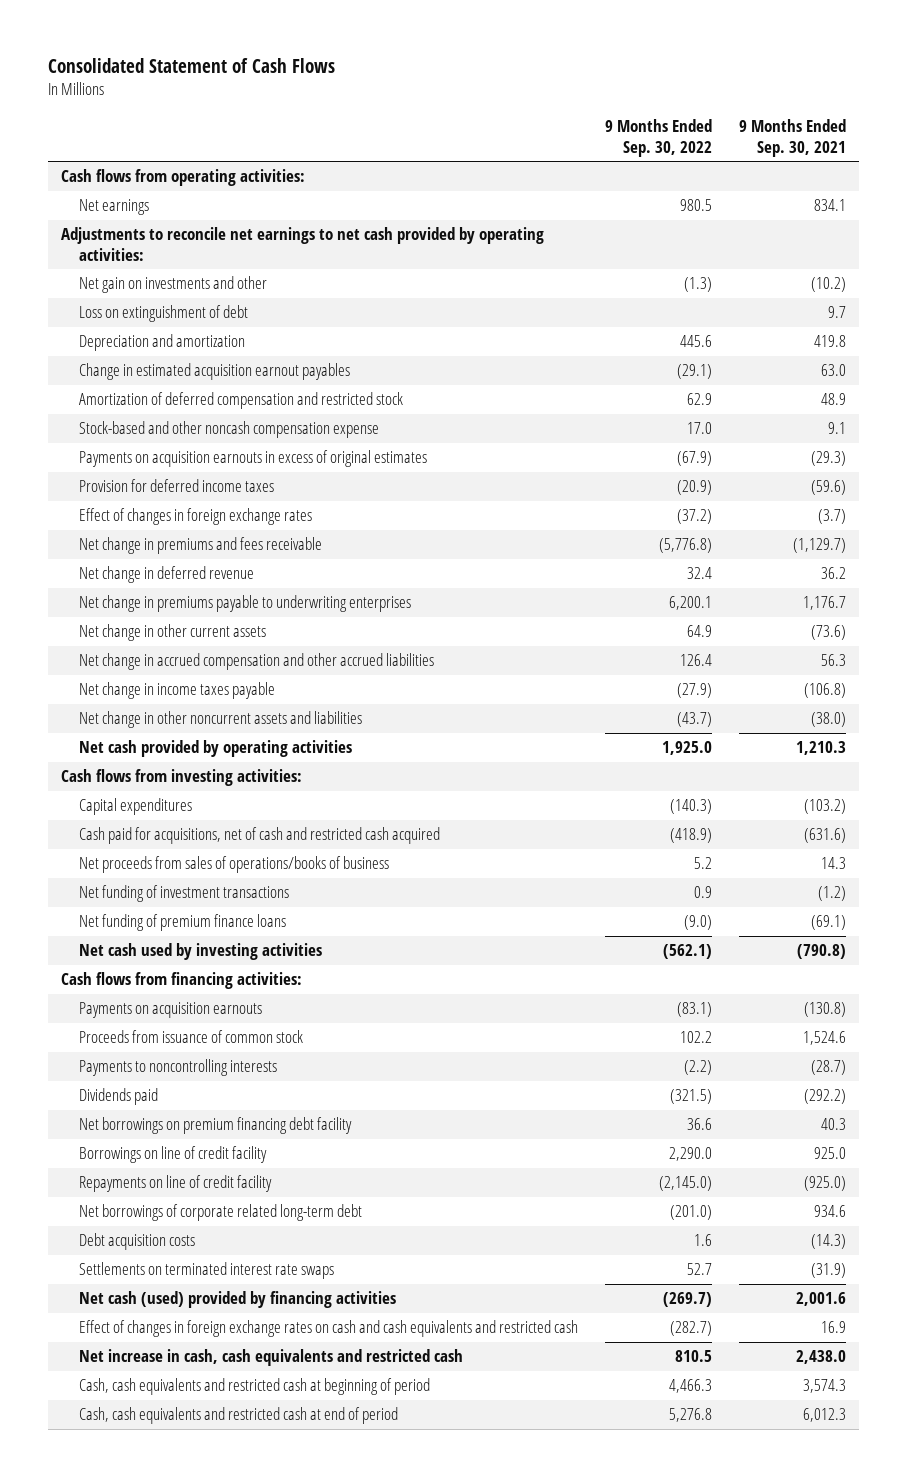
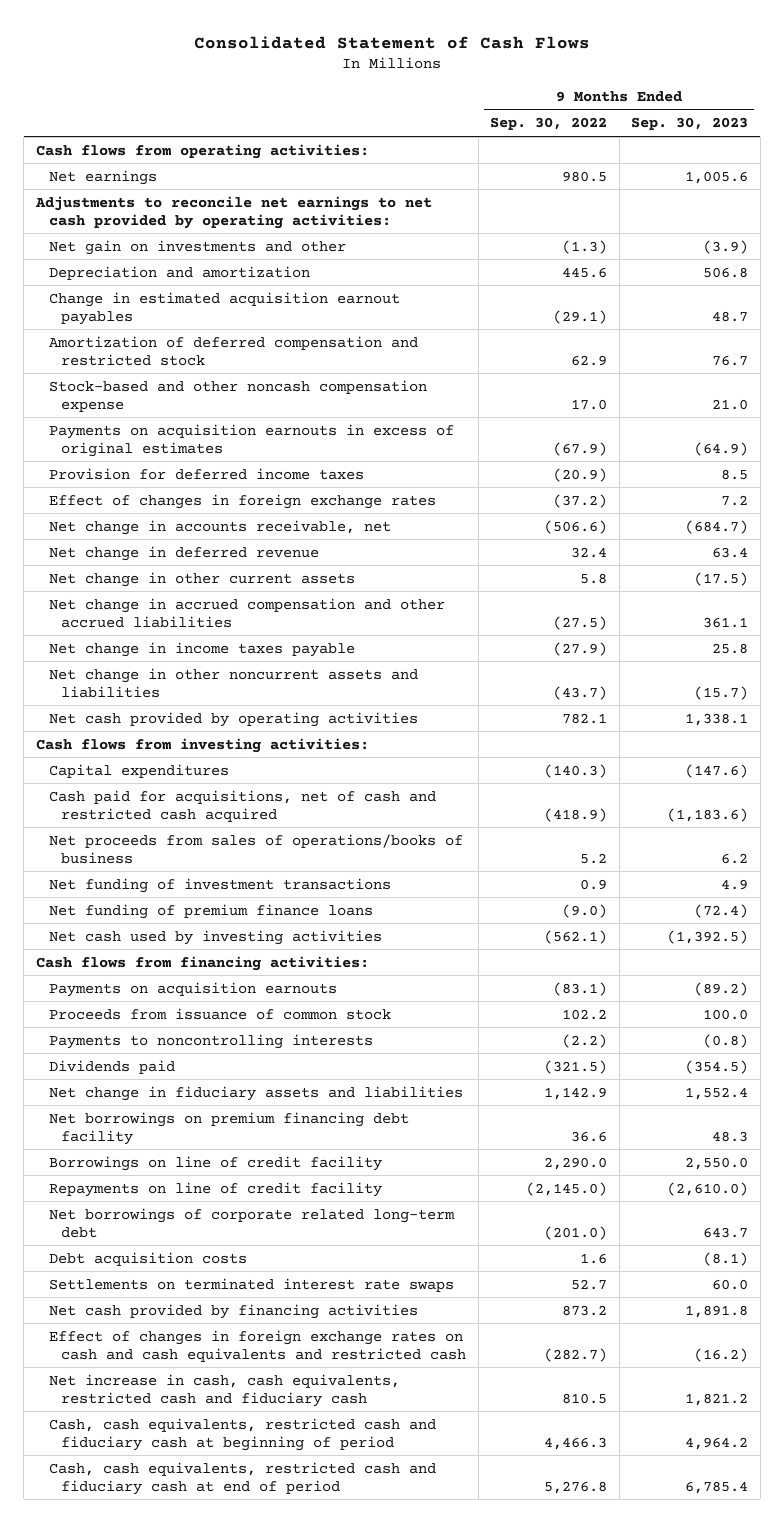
- | 9 Months Ended Sep. 30, 2022 | 9 Months Ended Sep. 30, 2021
+ | 9 Months Ended Sep. 30, 2022 | 9 Months Ended Sep. 30, 2023
- Loss on extinguishment of debt | | 9.7
- Net change in premiums and fees receivable | (5,776.8) | (1,129.7)
+ Net change in accounts receivable, net | (506.6) | (684.7)
- Net change in premiums payable to underwriting enterprises | 6,200.1 | 1,176.7
- Net change in other current assets | 64.9 | (73.6)
- Net change in accrued compensation and other accrued liabilities | 126.4 | 56.3
+ Net change in other current assets | 5.8 | (17.5)
+ Net change in accrued compensation and other accrued liabilities | (27.5) | 361.1
- Net cash provided by operating activities | 1,925.0 | 1,210.3
+ Net cash provided by operating activities | 782.1 | 1,338.1
+ Net change in fiduciary assets and liabilities | 1,142.9 | 1,552.4
- Net cash (used) provided by financing activities | (269.7) | 2,001.6
+ Net cash provided by financing activities | 873.2 | 1,891.8
- Net increase in cash, cash equivalents and restricted cash | 810.5 | 2,438.0
- Cash, cash equivalents and restricted cash at beginning of period | 4,466.3 | 3,574.3
- Cash, cash equivalents and restricted cash at end of period | 5,276.8 | 6,012.3
+ Net increase in cash, cash equivalents, restricted cash and fiduciary cash | 810.5 | 1,821.2
+ Cash, cash equivalents, restricted cash and fiduciary cash at beginning of period | 4,466.3 | 4,964.2
+ Cash, cash equivalents, restricted cash and fiduciary cash at end of period | 5,276.8 | 6,785.4

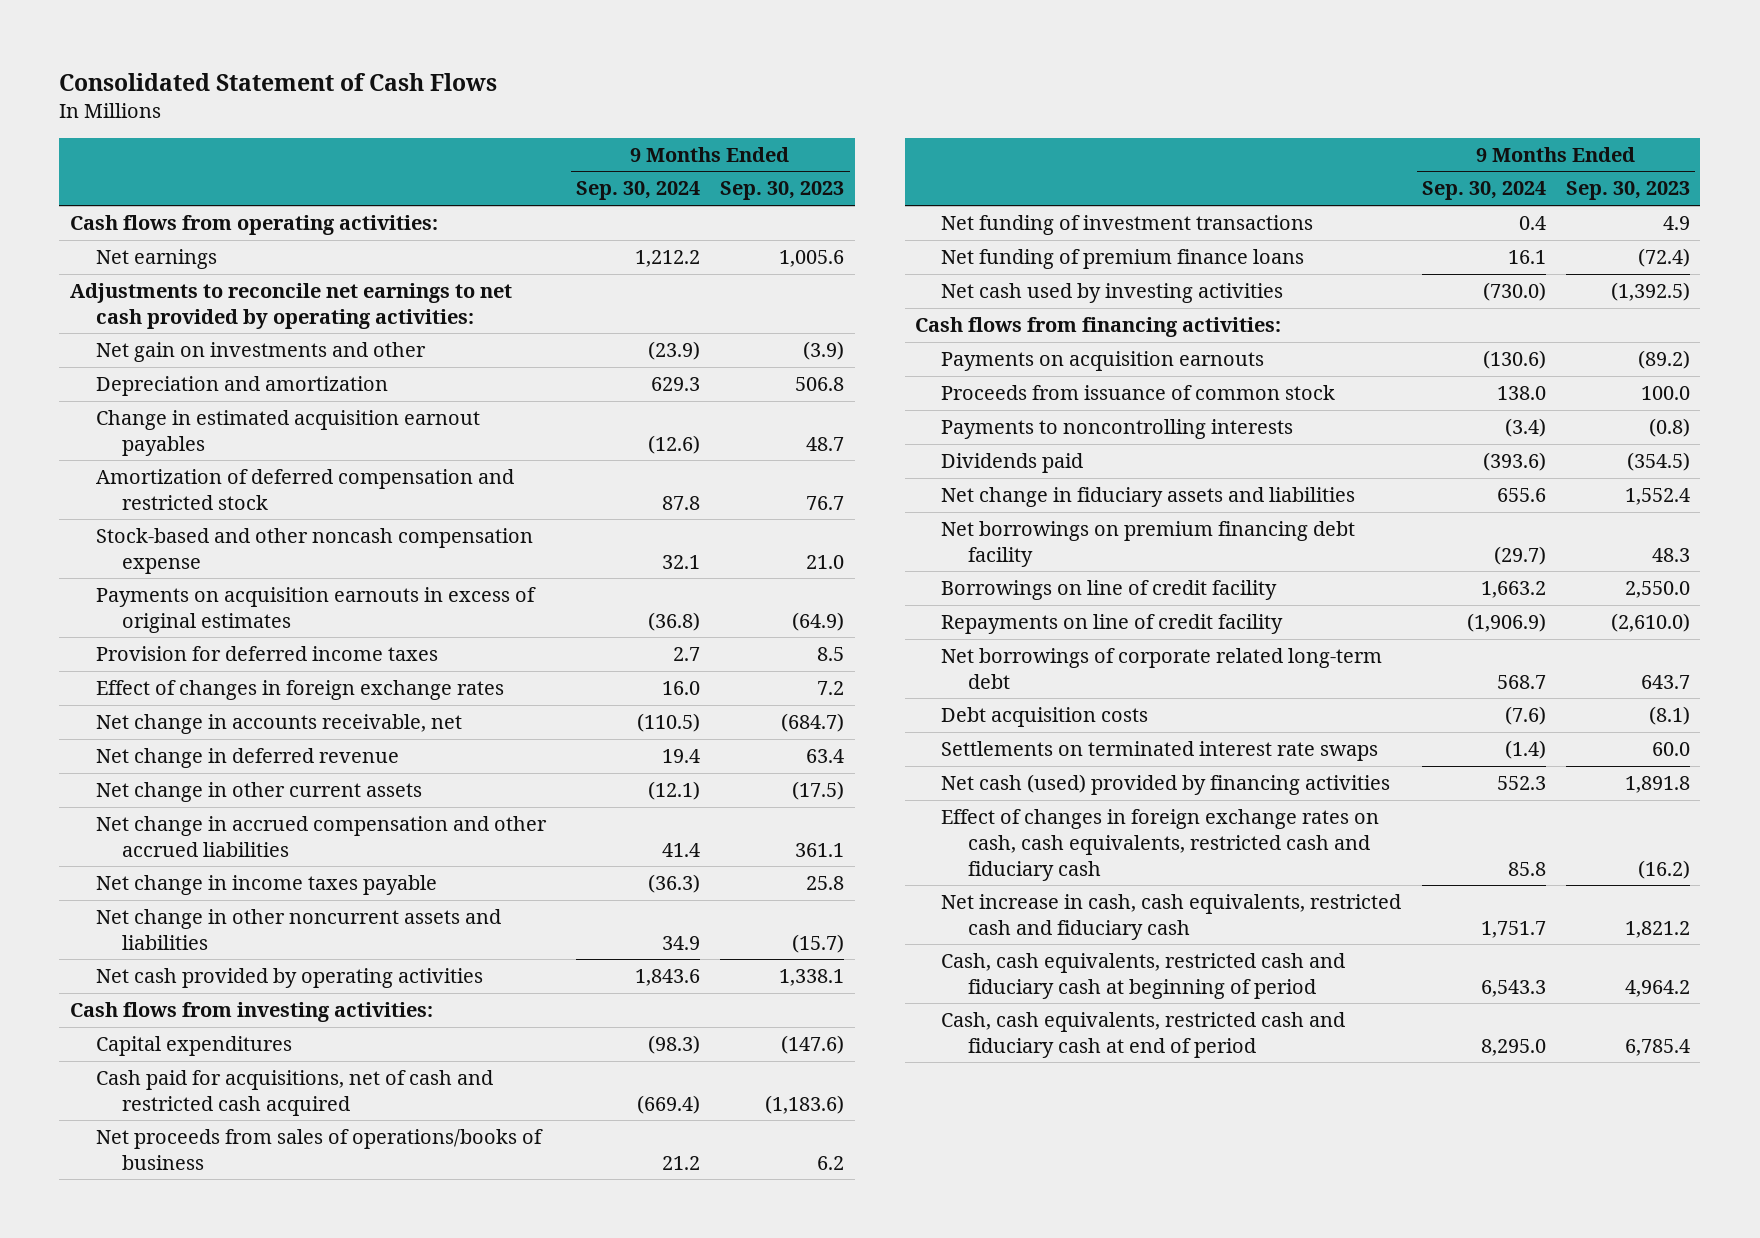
- | 9 Months Ended Sep. 30, 2022 | 9 Months Ended Sep. 30, 2023
+ | 9 Months Ended Sep. 30, 2024 | 9 Months Ended Sep. 30, 2023
- Net cash provided by financing activities | 873.2 | 1,891.8
- Effect of changes in foreign exchange rates on cash and cash equivalents and restricted cash | (282.7) | (16.2)
+ Net cash (used) provided by financing activities | 552.3 | 1,891.8
+ Effect of changes in foreign exchange rates on cash, cash equivalents, restricted cash and fiduciary cash | 85.8 | (16.2)

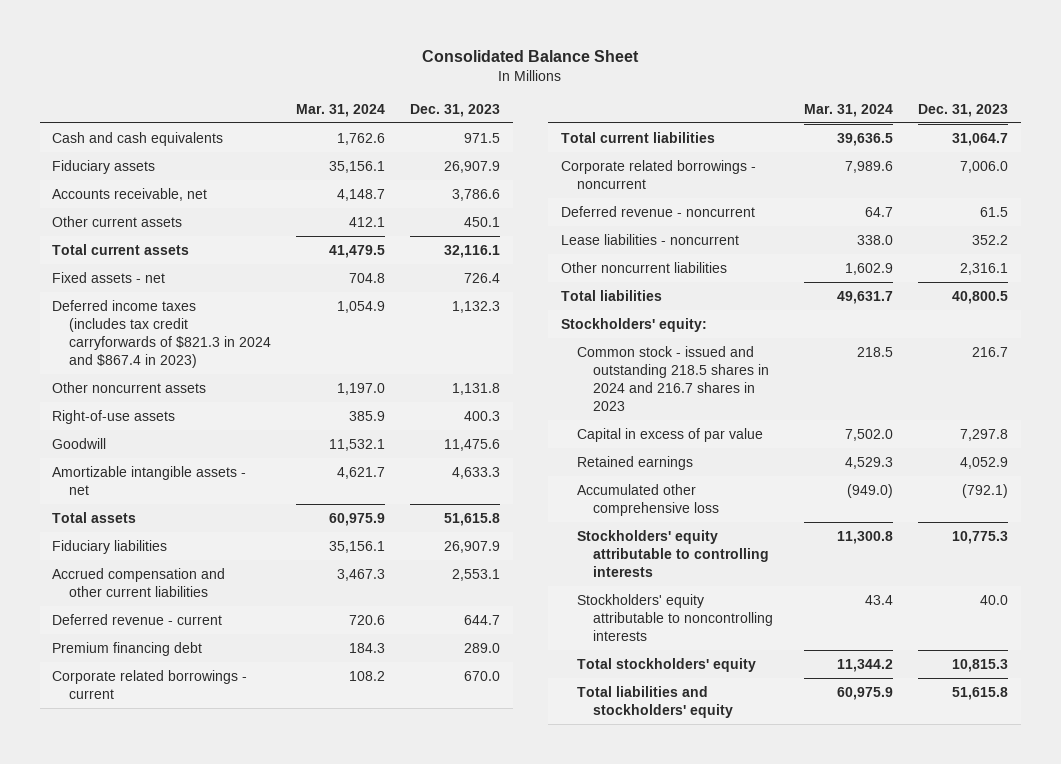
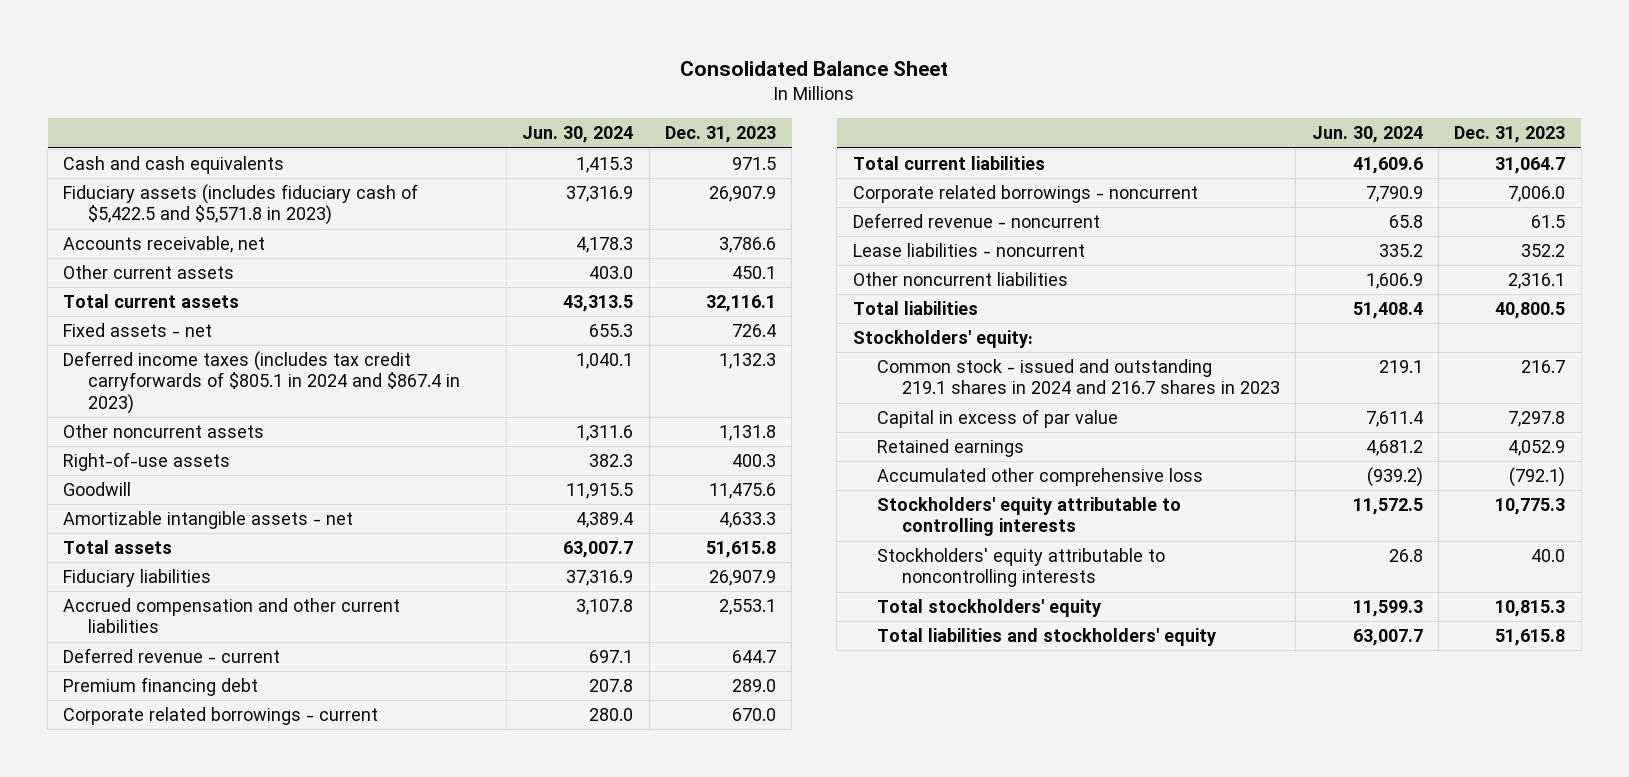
- | Mar. 31, 2024 | Dec. 31, 2023
+ | Jun. 30, 2024 | Dec. 31, 2023
- Fiduciary assets | 35,156.1 | 26,907.9
+ Fiduciary assets (includes fiduciary cash of $5,422.5 and $5,571.8 in 2023) | 37,316.9 | 26,907.9
- Deferred income taxes (includes tax credit carryforwards of $821.3 in 2024 and $867.4 in 2023) | 1,054.9 | 1,132.3
+ Deferred income taxes (includes tax credit carryforwards of $805.1 in 2024 and $867.4 in 2023) | 1,040.1 | 1,132.3
- Common stock - issued and outstanding 218.5 shares in 2024 and 216.7 shares in 2023 | 218.5 | 216.7
+ Common stock - issued and outstanding 219.1 shares in 2024 and 216.7 shares in 2023 | 219.1 | 216.7

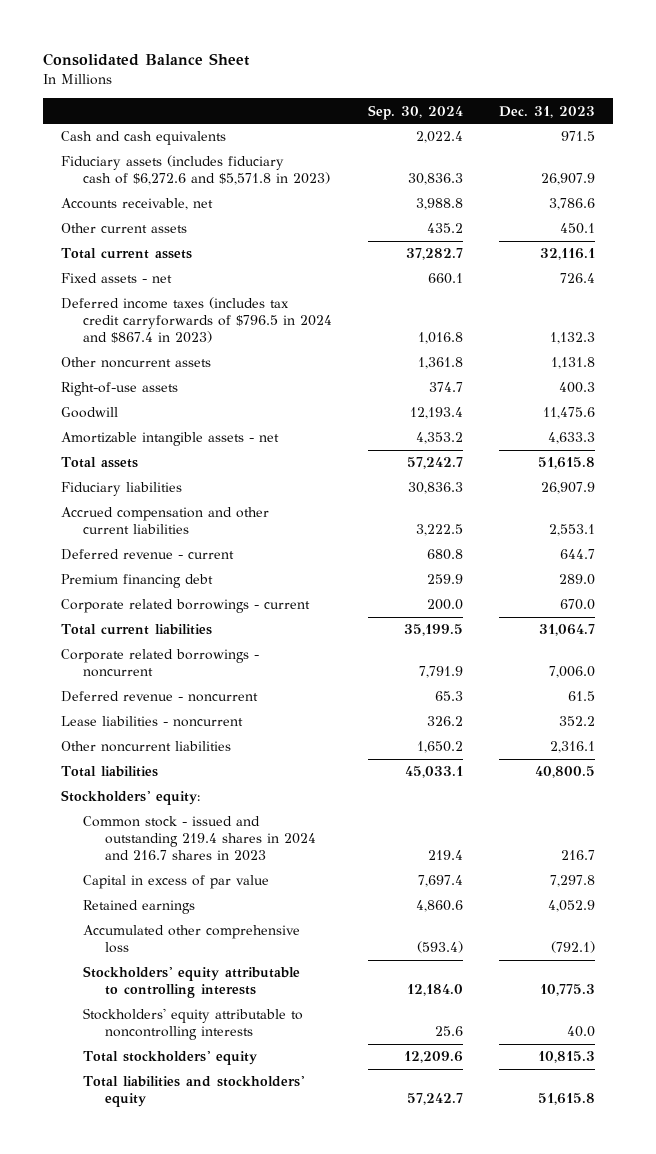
- | Jun. 30, 2024 | Dec. 31, 2023
+ | Sep. 30, 2024 | Dec. 31, 2023
- Fiduciary assets (includes fiduciary cash of $5,422.5 and $5,571.8 in 2023) | 37,316.9 | 26,907.9
+ Fiduciary assets (includes fiduciary cash of $6,272.6 and $5,571.8 in 2023) | 30,836.3 | 26,907.9
- Deferred income taxes (includes tax credit carryforwards of $805.1 in 2024 and $867.4 in 2023) | 1,040.1 | 1,132.3
+ Deferred income taxes (includes tax credit carryforwards of $796.5 in 2024 and $867.4 in 2023) | 1,016.8 | 1,132.3
- Common stock - issued and outstanding 219.1 shares in 2024 and 216.7 shares in 2023 | 219.1 | 216.7
+ Common stock - issued and outstanding 219.4 shares in 2024 and 216.7 shares in 2023 | 219.4 | 216.7

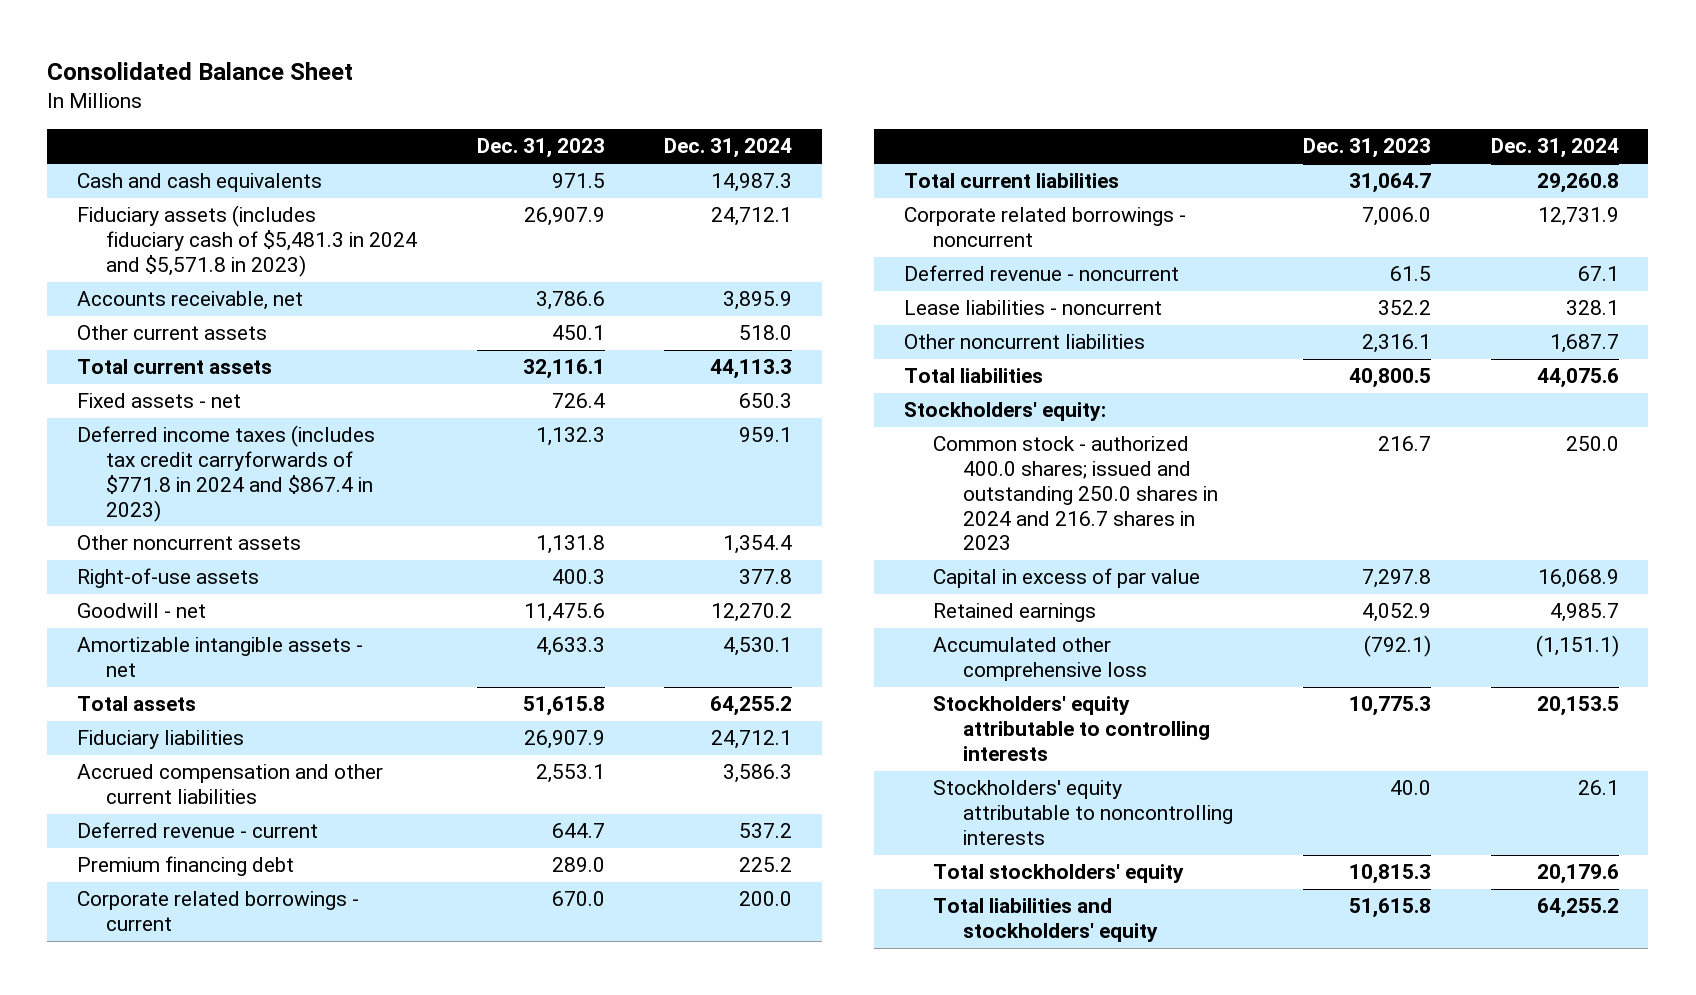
- | Sep. 30, 2024 | Dec. 31, 2023
+ | Dec. 31, 2023 | Dec. 31, 2024
- Fiduciary assets (includes fiduciary cash of $6,272.6 and $5,571.8 in 2023) | 30,836.3 | 26,907.9
+ Fiduciary assets (includes fiduciary cash of $5,481.3 in 2024 and $5,571.8 in 2023) | 26,907.9 | 24,712.1
- Deferred income taxes (includes tax credit carryforwards of $796.5 in 2024 and $867.4 in 2023) | 1,016.8 | 1,132.3
+ Deferred income taxes (includes tax credit carryforwards of $771.8 in 2024 and $867.4 in 2023) | 1,132.3 | 959.1
- Goodwill | 12,193.4 | 11,475.6
+ Goodwill - net | 11,475.6 | 12,270.2
- Common stock - issued and outstanding 219.4 shares in 2024 and 216.7 shares in 2023 | 219.4 | 216.7
+ Common stock - authorized 400.0 shares; issued and outstanding 250.0 shares in 2024 and 216.7 shares in 2023 | 216.7 | 250.0

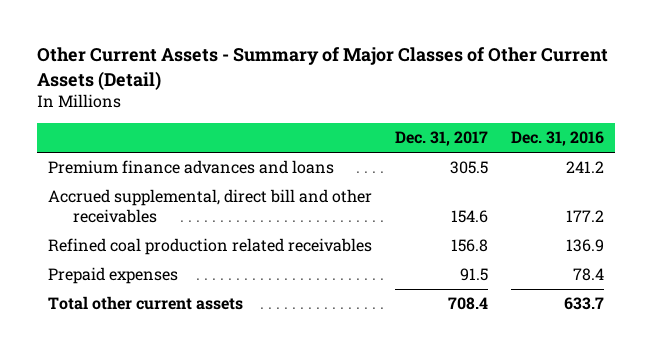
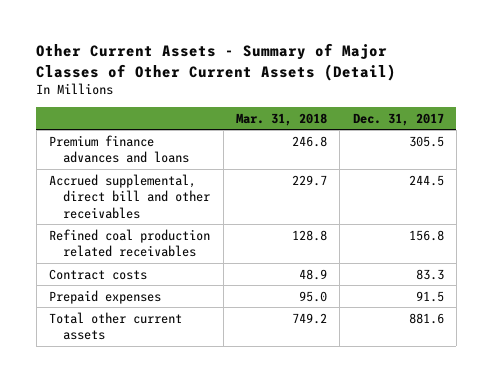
- | Dec. 31, 2017 | Dec. 31, 2016
+ | Mar. 31, 2018 | Dec. 31, 2017
- Accrued supplemental, direct bill and other receivables | 154.6 | 177.2
+ Accrued supplemental, direct bill and other receivables | 229.7 | 244.5
+ Contract costs | 48.9 | 83.3
- Total other current assets | 708.4 | 633.7
+ Total other current assets | 749.2 | 881.6

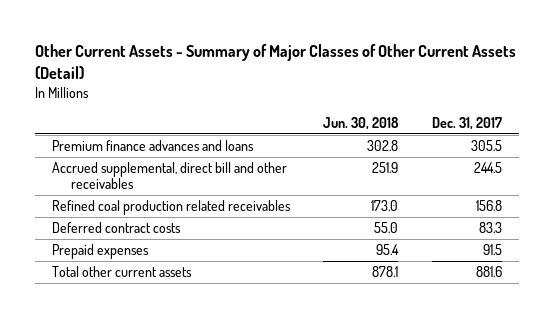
- | Mar. 31, 2018 | Dec. 31, 2017
+ | Jun. 30, 2018 | Dec. 31, 2017
- Contract costs | 48.9 | 83.3
+ Deferred contract costs | 55.0 | 83.3

